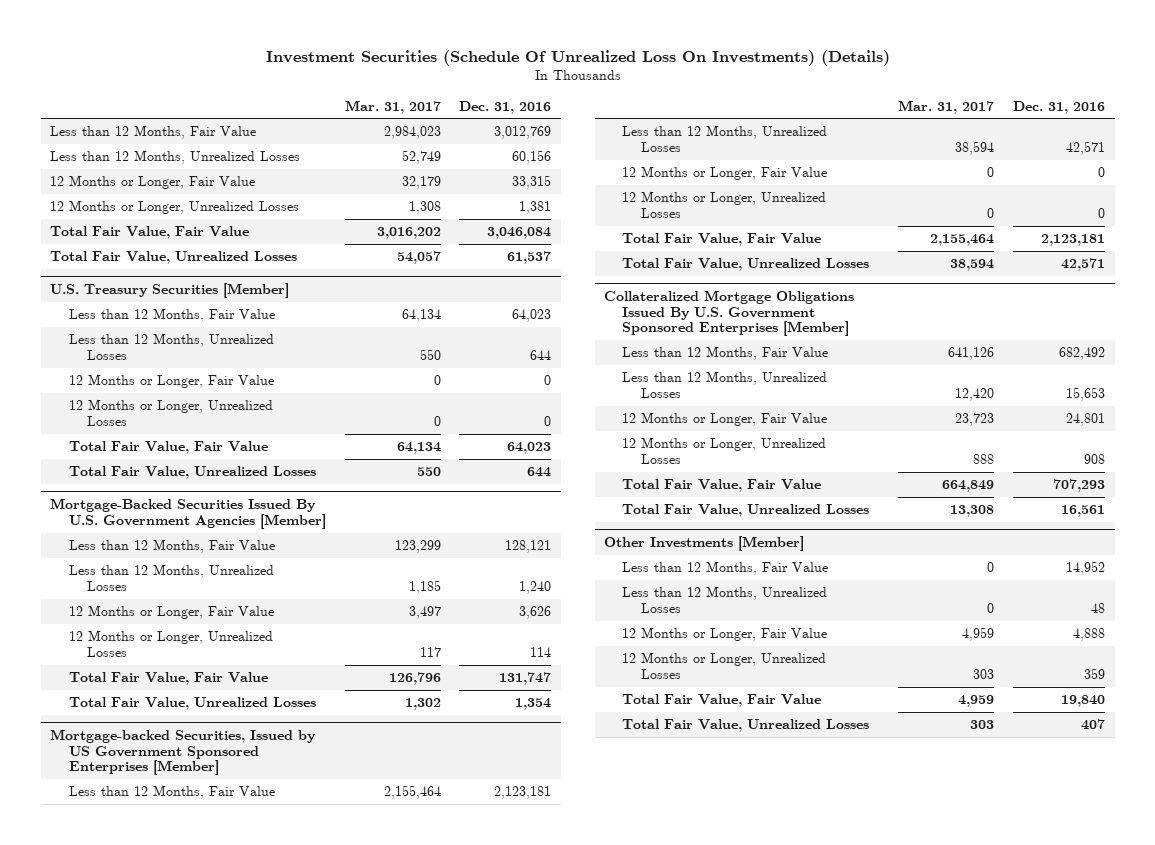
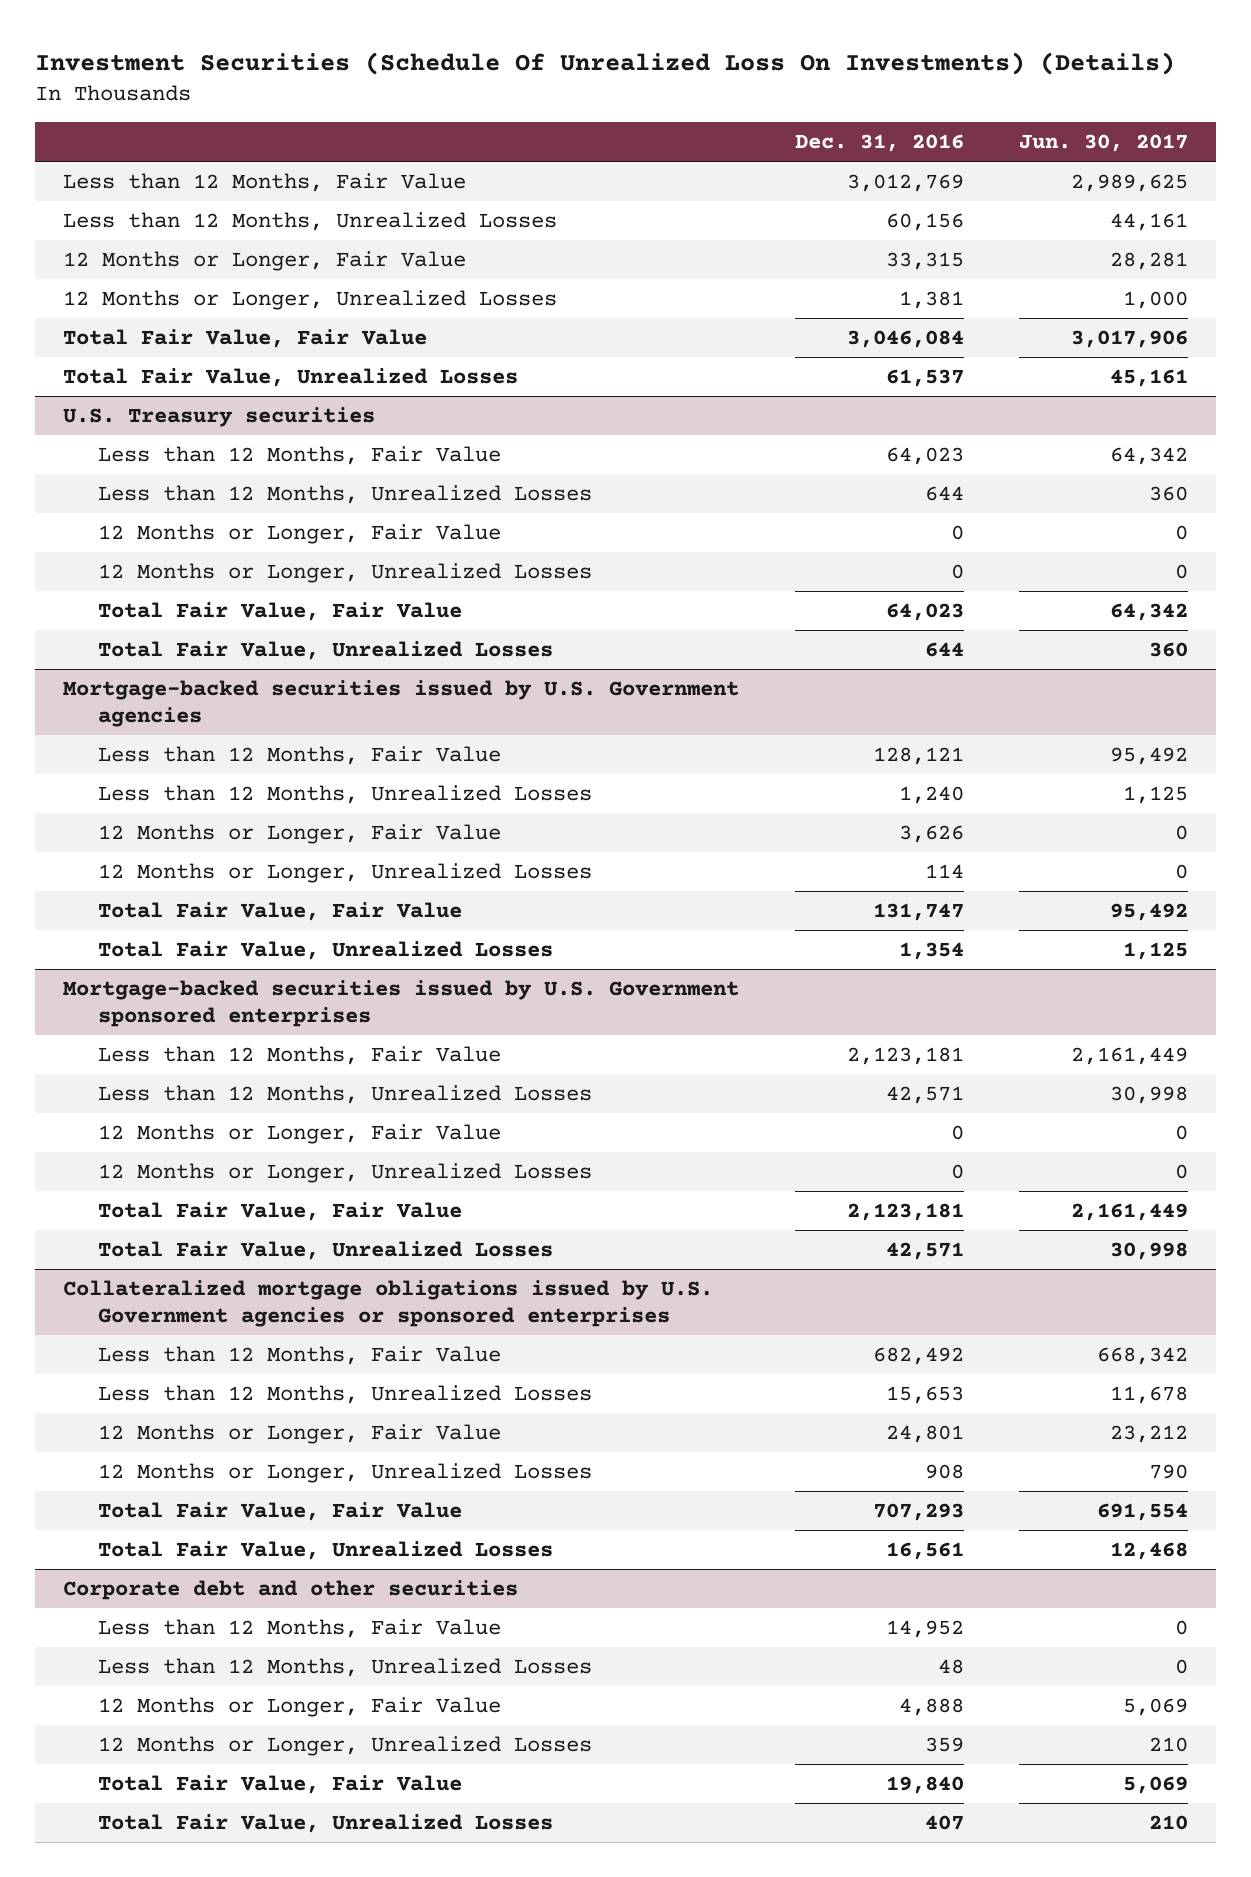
- | Mar. 31, 2017 | Dec. 31, 2016
+ | Dec. 31, 2016 | Jun. 30, 2017
- U.S. Treasury Securities [Member]
+ U.S. Treasury securities
- Mortgage-Backed Securities Issued By U.S. Government Agencies [Member]
+ Mortgage-backed securities issued by U.S. Government agencies
- Mortgage-backed Securities, Issued by US Government Sponsored Enterprises [Member]
+ Mortgage-backed securities issued by U.S. Government sponsored enterprises
- Collateralized Mortgage Obligations Issued By U.S. Government Sponsored Enterprises [Member]
+ Collateralized mortgage obligations issued by U.S. Government agencies or sponsored enterprises
- Other Investments [Member]
+ Corporate debt and other securities

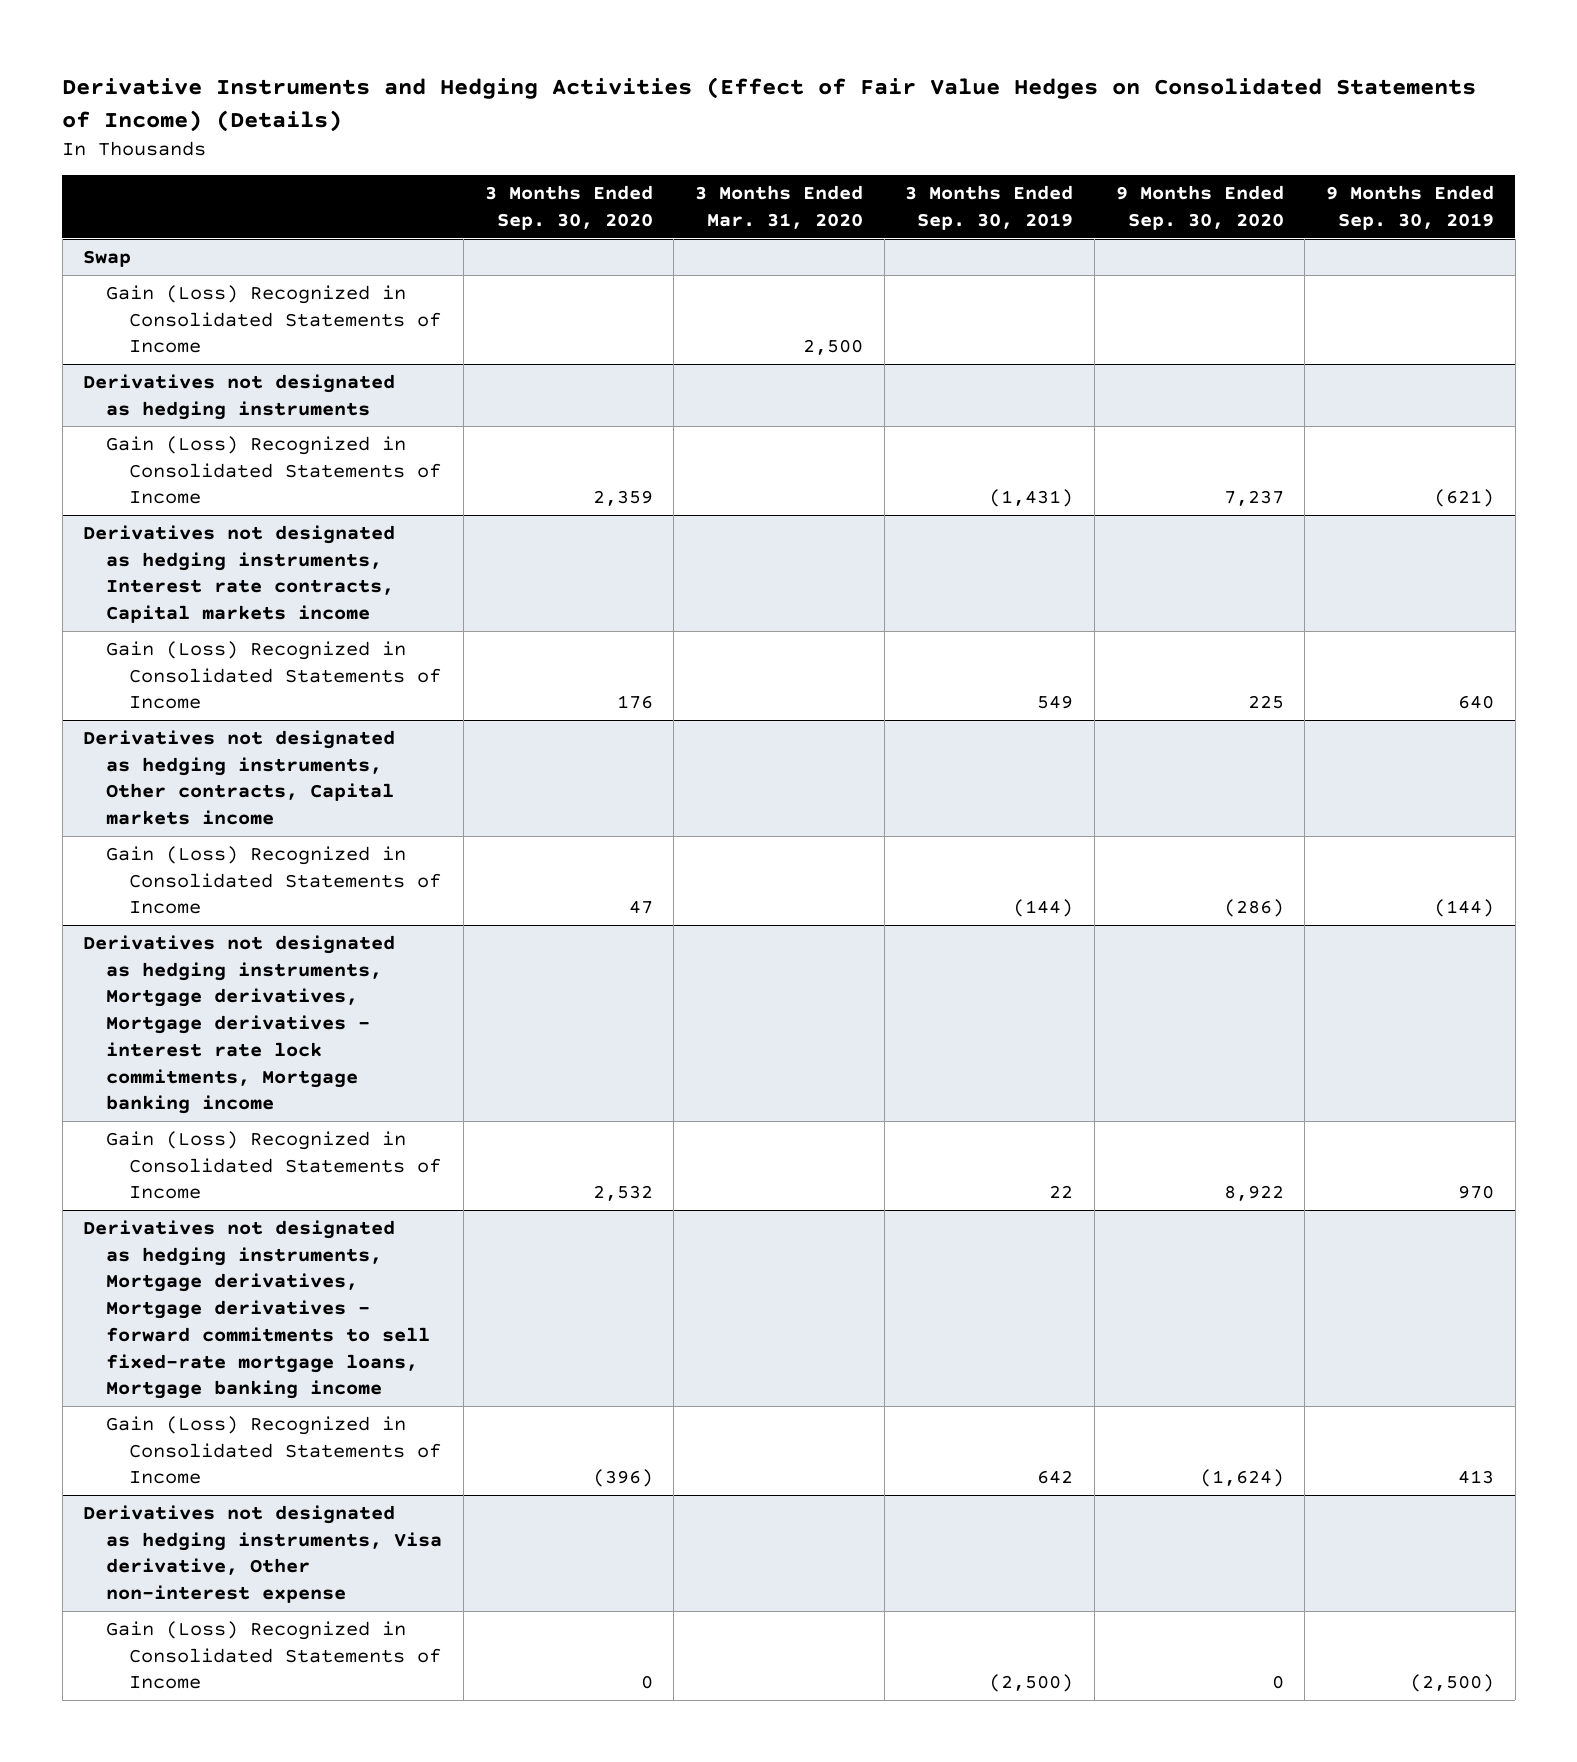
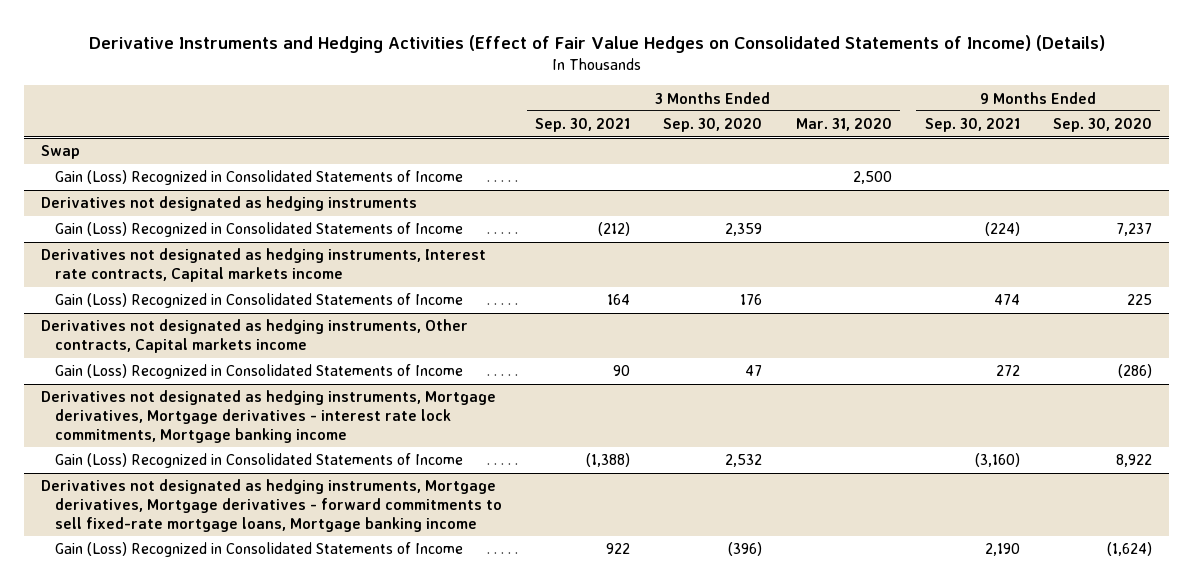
- | 3 Months Ended Sep. 30, 2020 | 3 Months Ended Mar. 31, 2020 | 3 Months Ended Sep. 30, 2019 | 9 Months Ended Sep. 30, 2020 | 9 Months Ended Sep. 30, 2019
+ | 3 Months Ended Sep. 30, 2021 | 3 Months Ended Sep. 30, 2020 | 3 Months Ended Mar. 31, 2020 | 9 Months Ended Sep. 30, 2021 | 9 Months Ended Sep. 30, 2020
- Derivatives not designated as hedging instruments, Visa derivative, Other non-interest expense
- Gain (Loss) Recognized in Consolidated Statements of Income | 0 | | (2,500) | 0 | (2,500)

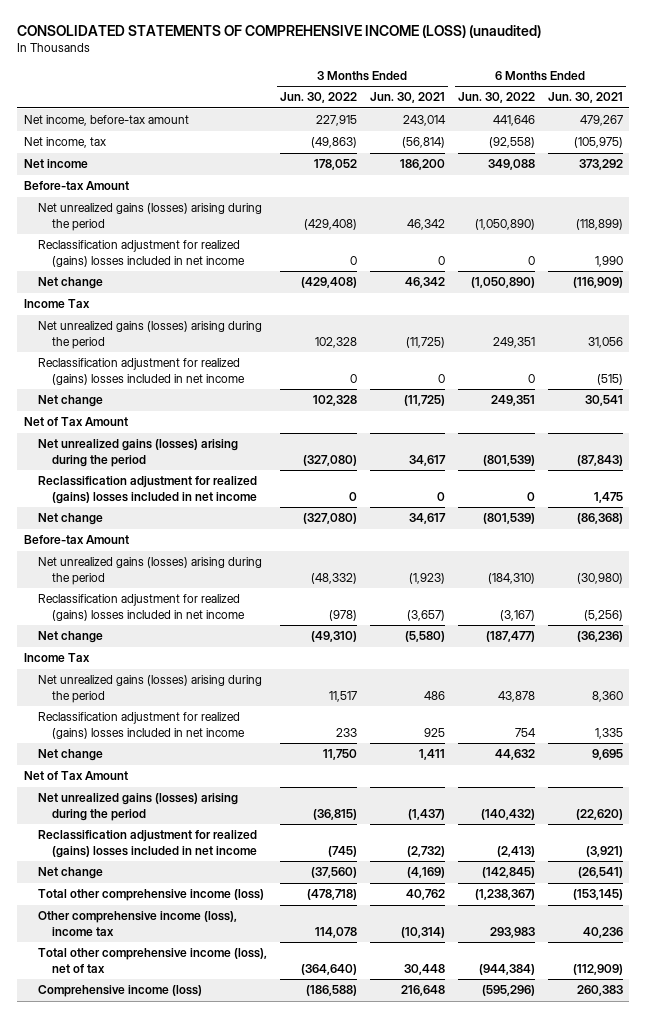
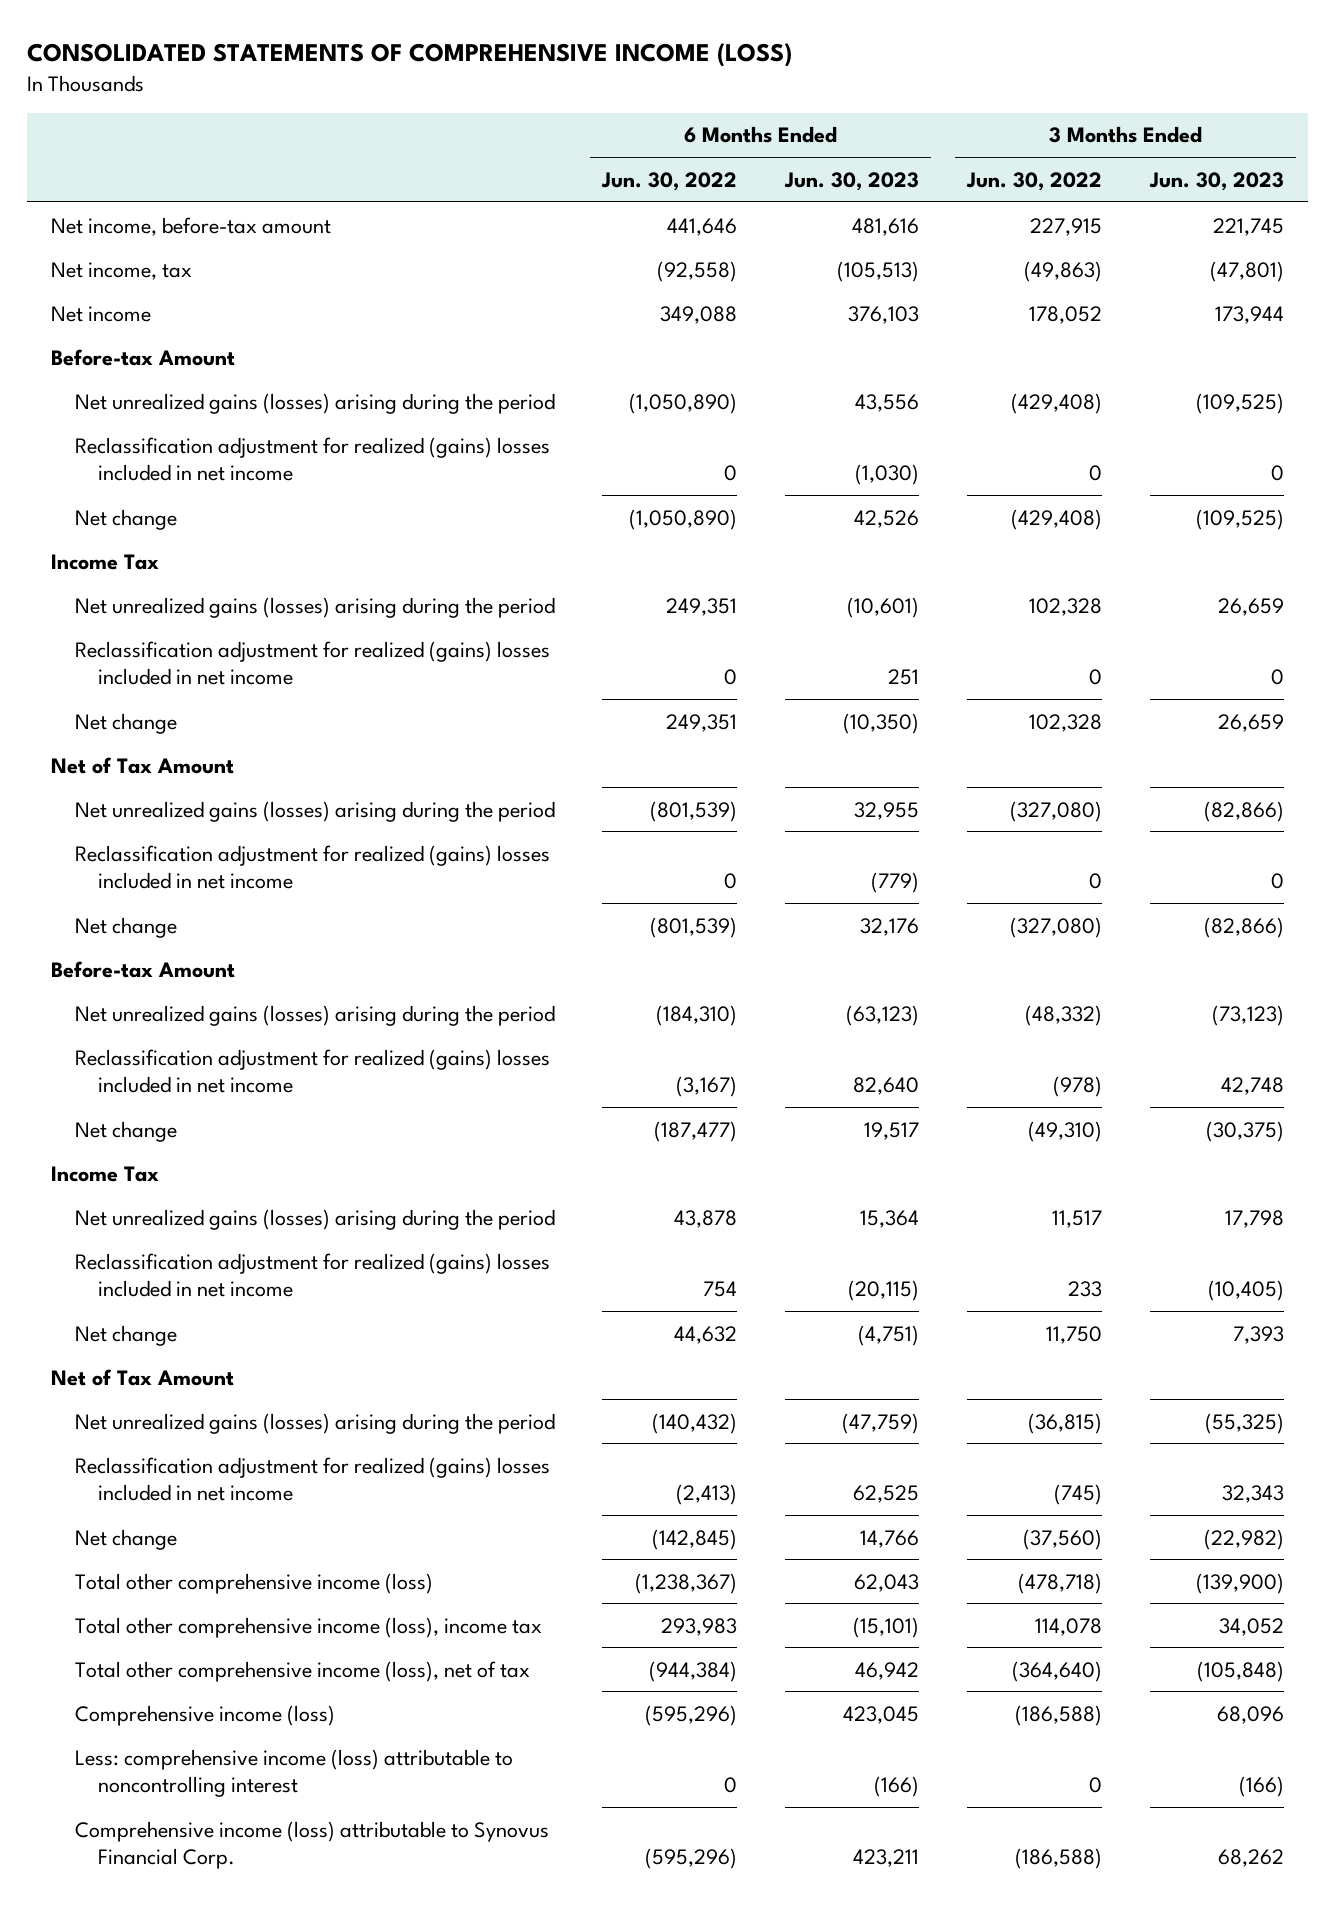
- CONSOLIDATED STATEMENTS OF COMPREHENSIVE INCOME (LOSS) (unaudited)
+ CONSOLIDATED STATEMENTS OF COMPREHENSIVE INCOME (LOSS)
- | 3 Months Ended Jun. 30, 2022 | 3 Months Ended Jun. 30, 2021 | 6 Months Ended Jun. 30, 2022 | 6 Months Ended Jun. 30, 2021
+ | 6 Months Ended Jun. 30, 2022 | 6 Months Ended Jun. 30, 2023 | 3 Months Ended Jun. 30, 2022 | 3 Months Ended Jun. 30, 2023
- Other comprehensive income (loss), income tax | 114,078 | (10,314) | 293,983 | 40,236
+ Total other comprehensive income (loss), income tax | 293,983 | (15,101) | 114,078 | 34,052
+ Less: comprehensive income (loss) attributable to noncontrolling interest | 0 | (166) | 0 | (166)
+ Comprehensive income (loss) attributable to Synovus Financial Corp. | (595,296) | 423,211 | (186,588) | 68,262

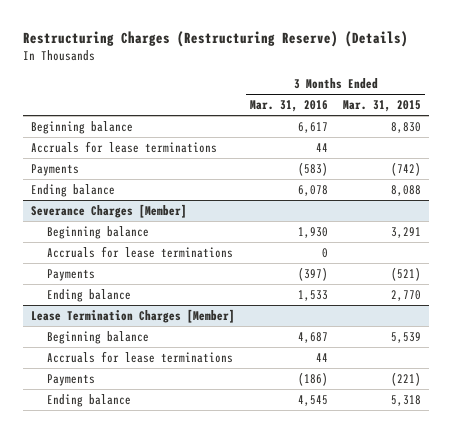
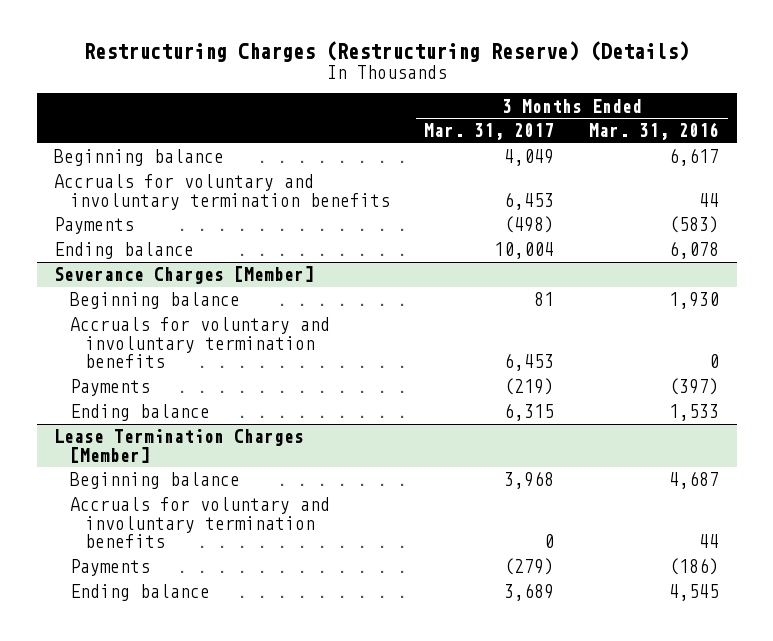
- | 3 Months Ended Mar. 31, 2016 | 3 Months Ended Mar. 31, 2015
+ | 3 Months Ended Mar. 31, 2017 | 3 Months Ended Mar. 31, 2016
- Accruals for lease terminations | 44 |
+ Accruals for voluntary and involuntary termination benefits | 6,453 | 44
@ Severance Charges [Member]
- Accruals for lease terminations | 0 |
+ Accruals for voluntary and involuntary termination benefits | 6,453 | 0
@ Lease Termination Charges [Member]
- Accruals for lease terminations | 44 |
+ Accruals for voluntary and involuntary termination benefits | 0 | 44

